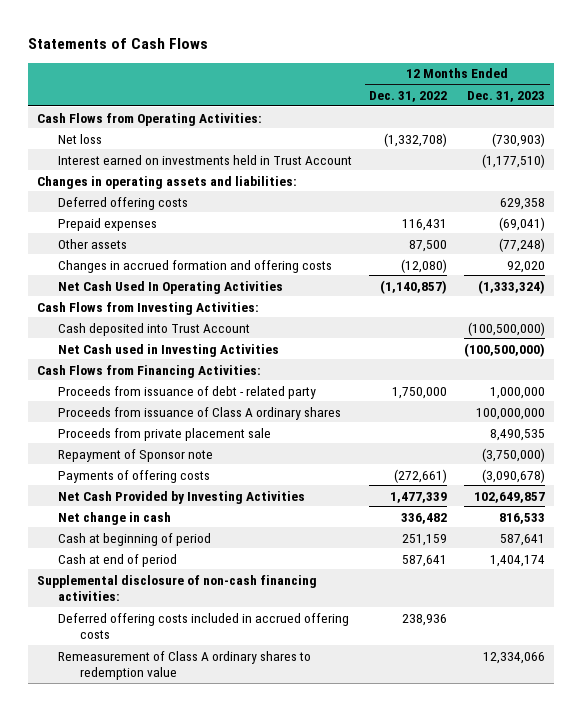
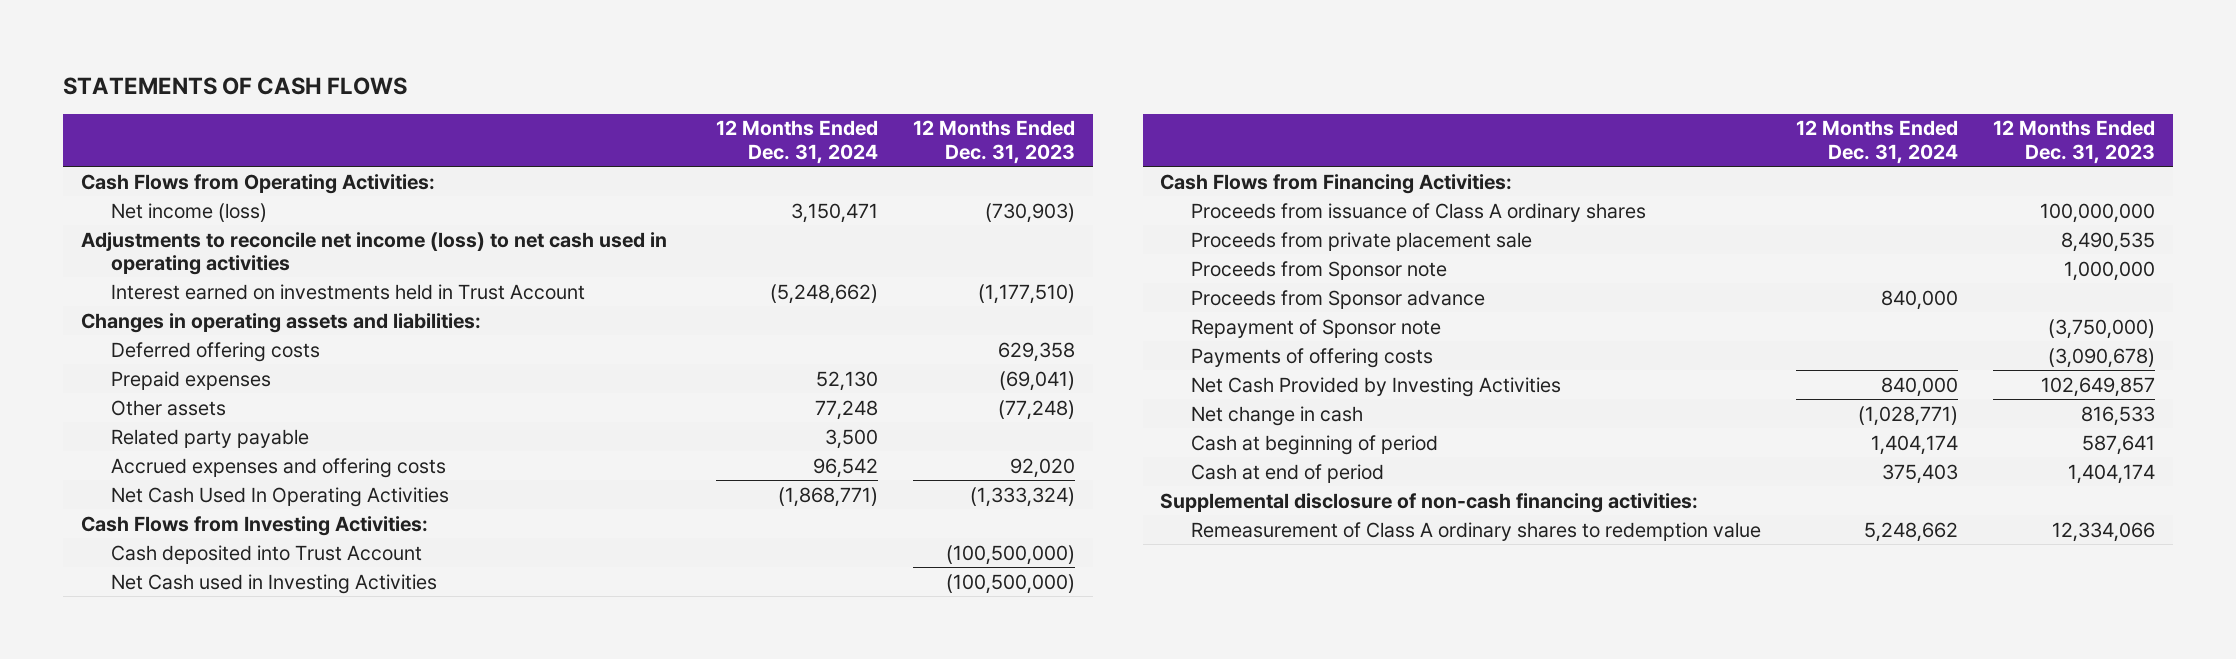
- Statements of Cash Flows
+ STATEMENTS OF CASH FLOWS
- | 12 Months Ended Dec. 31, 2022 | 12 Months Ended Dec. 31, 2023
+ | 12 Months Ended Dec. 31, 2024 | 12 Months Ended Dec. 31, 2023
- Net loss | (1,332,708) | (730,903)
+ Net income (loss) | 3,150,471 | (730,903)
+ Adjustments to reconcile net income (loss) to net cash used in operating activities
- Changes in accrued formation and offering costs | (12,080) | 92,020
+ Related party payable | 3,500 |
+ Accrued expenses and offering costs | 96,542 | 92,020
- Proceeds from issuance of debt - related party | 1,750,000 | 1,000,000
+ Proceeds from Sponsor note | | 1,000,000
+ Proceeds from Sponsor advance | 840,000 |
- Deferred offering costs included in accrued offering costs | 238,936 |

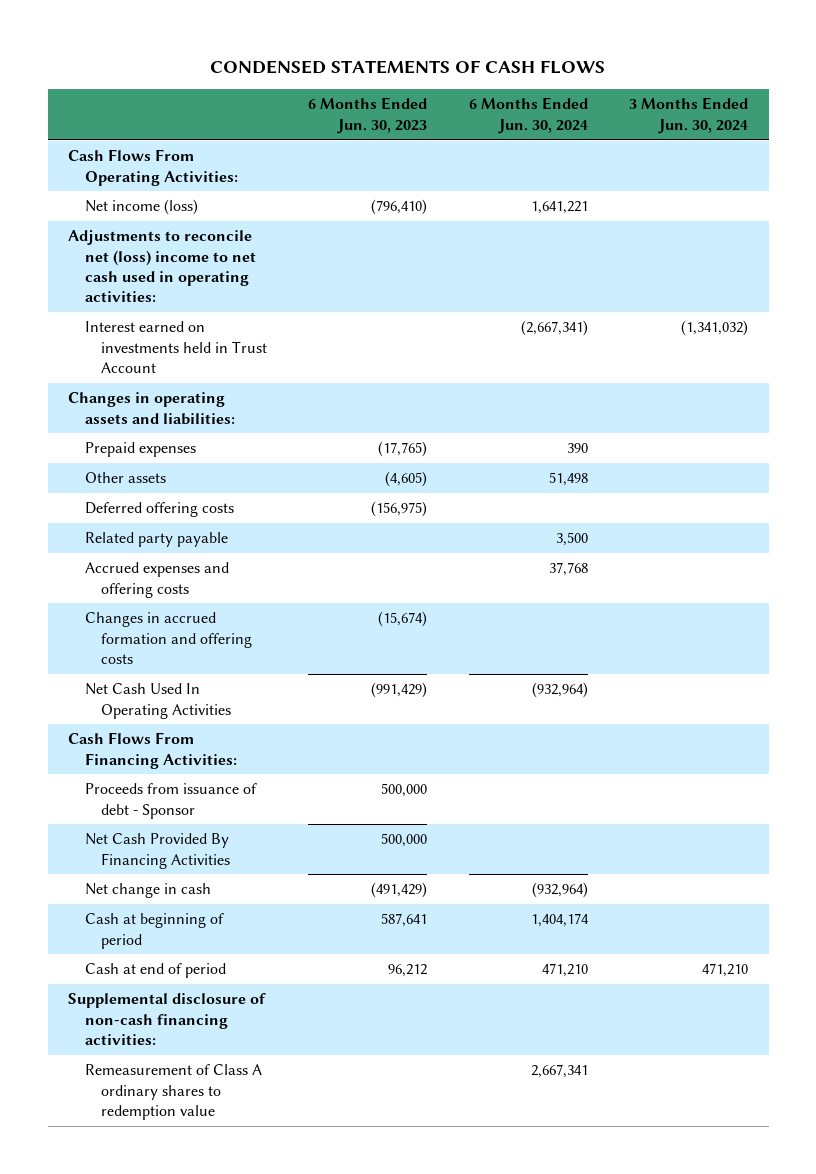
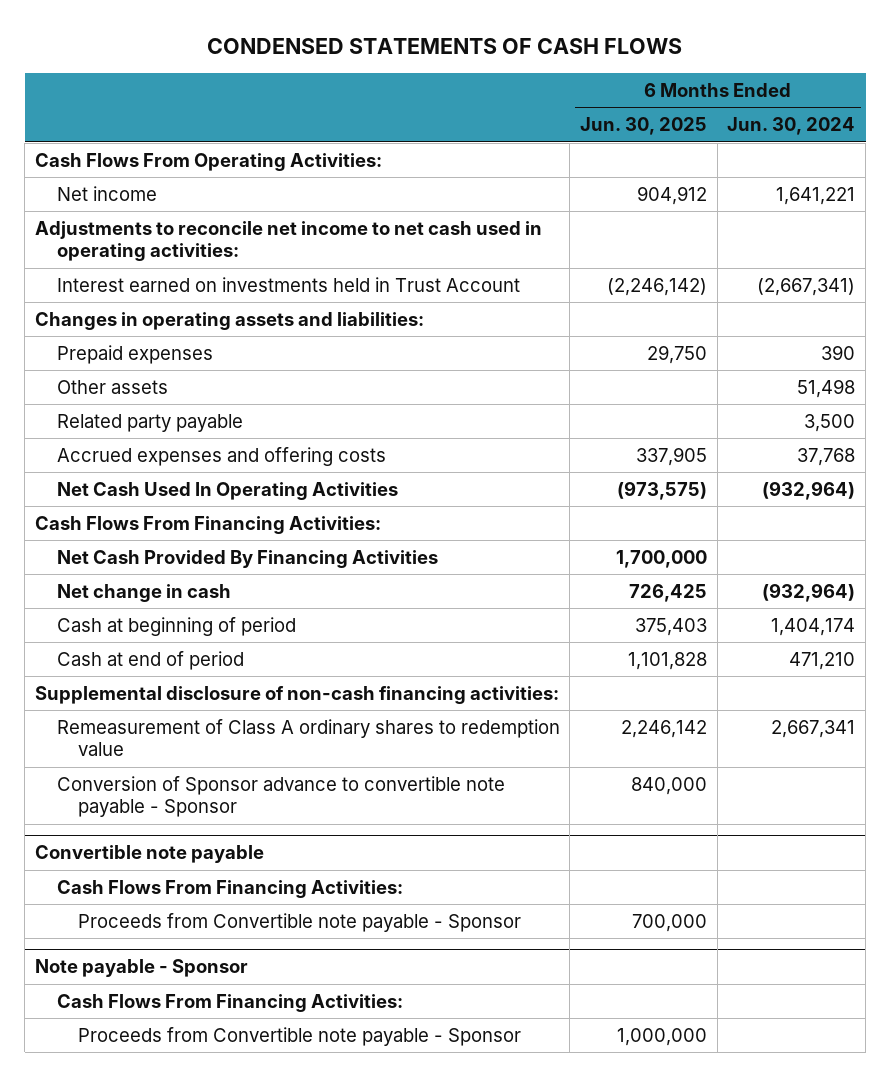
- | 6 Months Ended Jun. 30, 2023 | 6 Months Ended Jun. 30, 2024 | 3 Months Ended Jun. 30, 2024
+ | 6 Months Ended Jun. 30, 2025 | 6 Months Ended Jun. 30, 2024
- Net income (loss) | (796,410) | 1,641,221 |
- Adjustments to reconcile net (loss) income to net cash used in operating activities:
+ Net income | 904,912 | 1,641,221
+ Adjustments to reconcile net income to net cash used in operating activities:
- Deferred offering costs | (156,975) | |
- Changes in accrued formation and offering costs | (15,674) | |
- Proceeds from issuance of debt - Sponsor | 500,000 | |
+ Conversion of Sponsor advance to convertible note payable - Sponsor | 840,000 |
+ Convertible note payable
+ Cash Flows From Financing Activities:
+ Proceeds from Convertible note payable - Sponsor | 700,000 |
+ Note payable - Sponsor
+ Cash Flows From Financing Activities:
+ Proceeds from Convertible note payable - Sponsor | 1,000,000 |

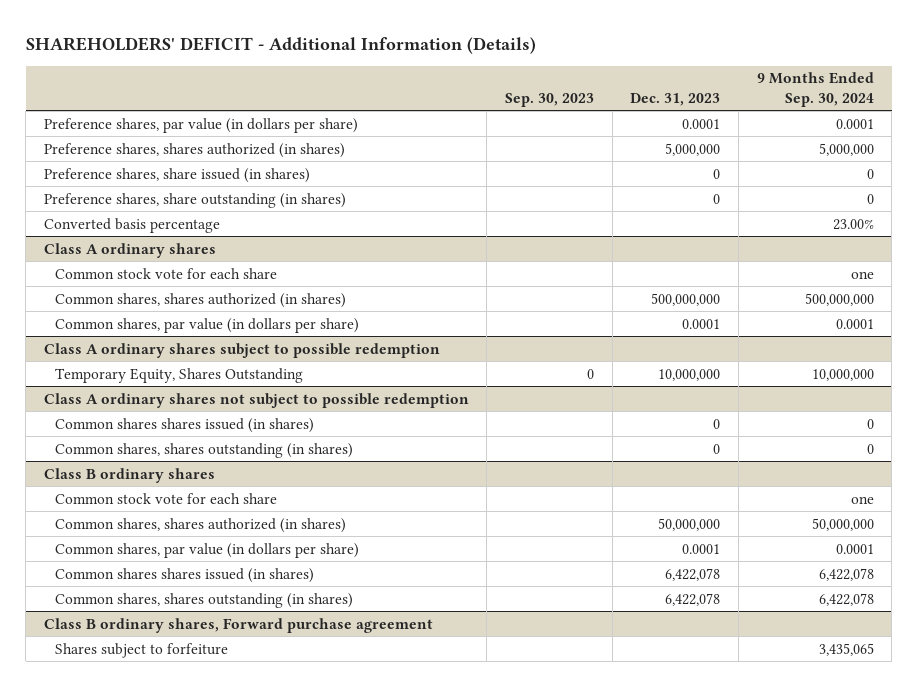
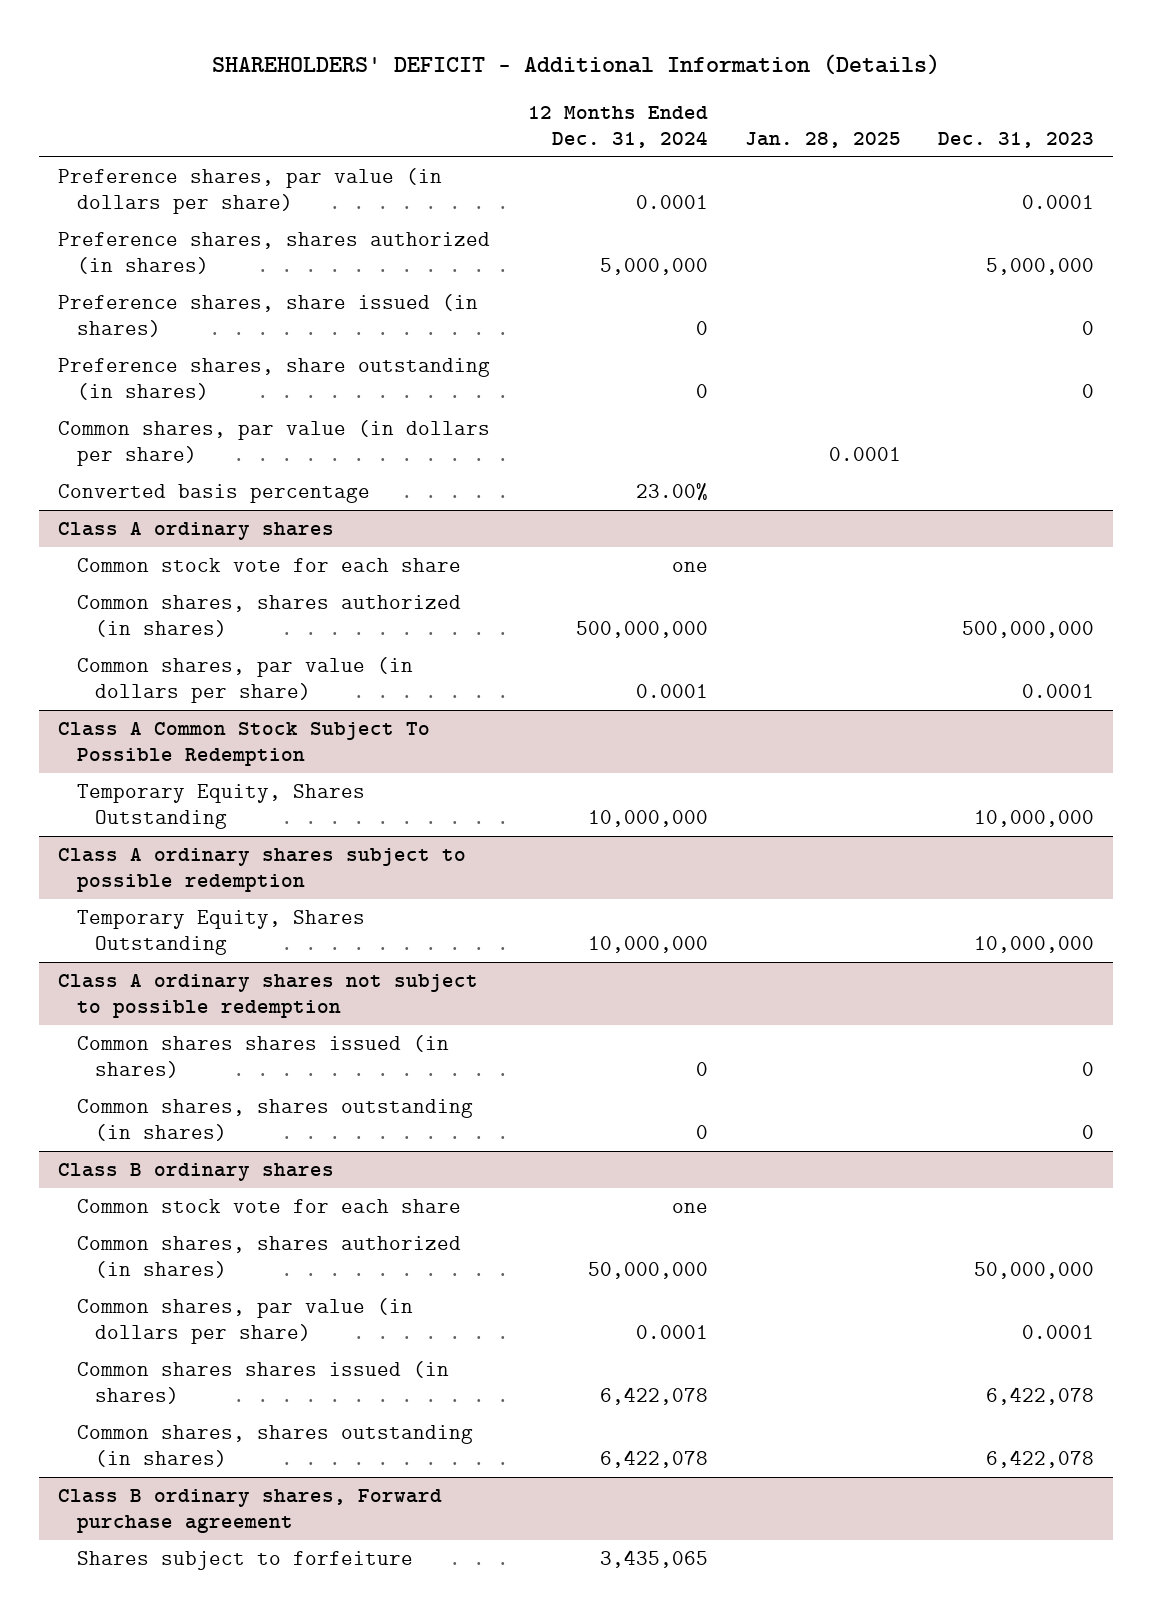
- | Sep. 30, 2023 | Dec. 31, 2023 | 9 Months Ended Sep. 30, 2024
+ | 12 Months Ended Dec. 31, 2024 | Jan. 28, 2025 | Dec. 31, 2023
+ Common shares, par value (in dollars per share) | | 0.0001 |
+ Class A Common Stock Subject To Possible Redemption
+ Temporary Equity, Shares Outstanding | 10,000,000 | | 10,000,000

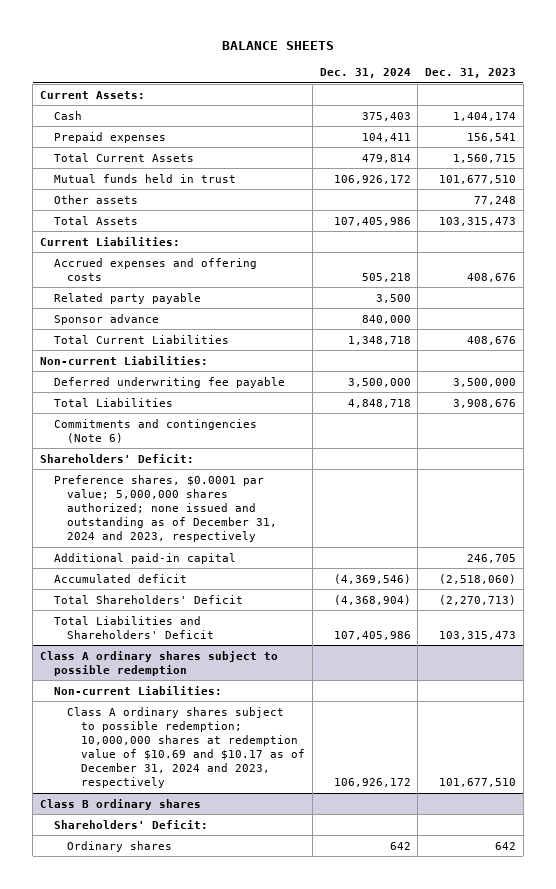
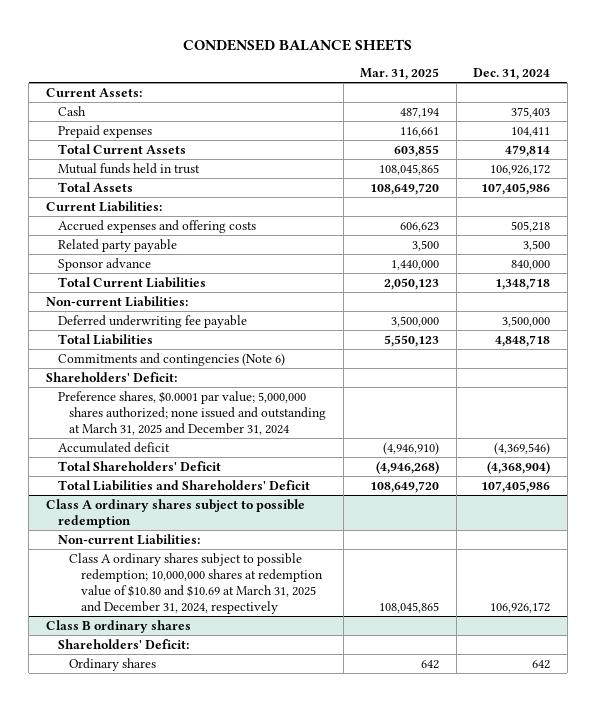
- BALANCE SHEETS
+ CONDENSED BALANCE SHEETS
- | Dec. 31, 2024 | Dec. 31, 2023
+ | Mar. 31, 2025 | Dec. 31, 2024
- Other assets | | 77,248
- Preference shares, $0.0001 par value; 5,000,000 shares authorized; none issued and outstanding as of December 31, 2024 and 2023, respectively
- Additional paid-in capital | | 246,705
+ Preference shares, $0.0001 par value; 5,000,000 shares authorized; none issued and outstanding at March 31, 2025 and December 31, 2024
@ Class A ordinary shares subject to possible redemption
- Class A ordinary shares subject to possible redemption; 10,000,000 shares at redemption value of $10.69 and $10.17 as of December 31, 2024 and 2023, respectively | 106,926,172 | 101,677,510
+ Class A ordinary shares subject to possible redemption; 10,000,000 shares at redemption value of $10.80 and $10.69 at March 31, 2025 and December 31, 2024, respectively | 108,045,865 | 106,926,172

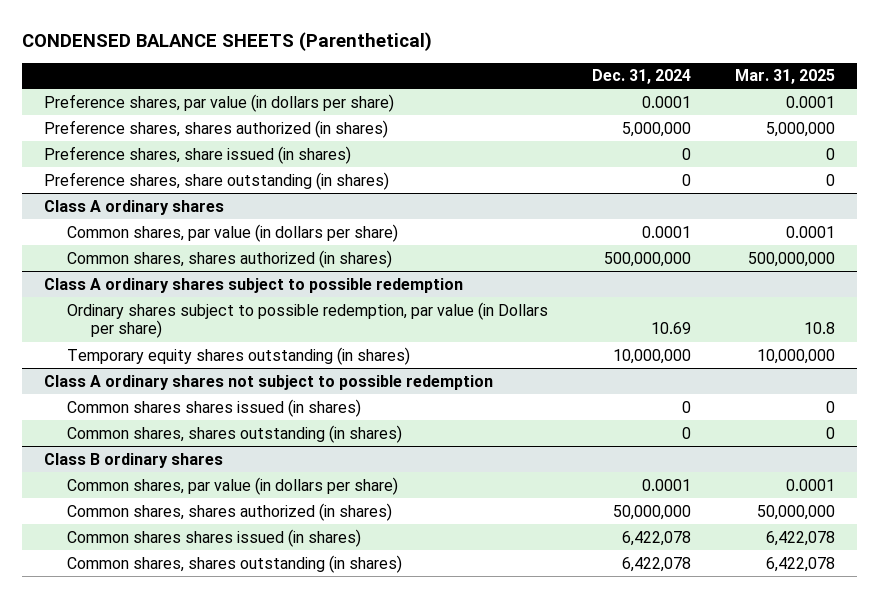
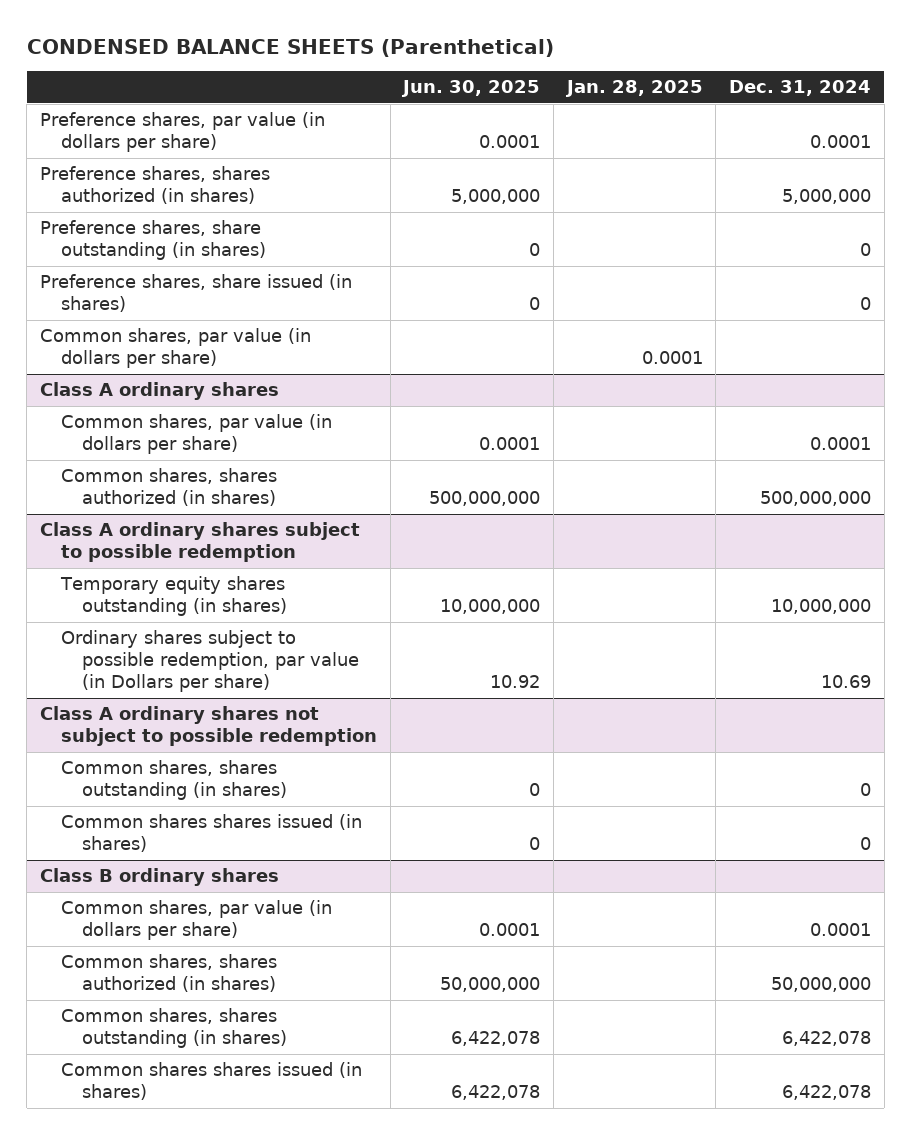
- | Dec. 31, 2024 | Mar. 31, 2025
+ | Jun. 30, 2025 | Jan. 28, 2025 | Dec. 31, 2024
moved down: Preference shares, share issued (in shares) | 0 | | 0
+ Common shares, par value (in dollars per share) | | 0.0001 |
@ Class A ordinary shares subject to possible redemption
moved down: Ordinary shares subject to possible redemption, par value (in Dollars per share) | 10.92 | | 10.69
@ Class A ordinary shares not subject to possible redemption
moved down: Common shares shares issued (in shares) | 0 | | 0
@ Class B ordinary shares
moved down: Common shares shares issued (in shares) | 6,422,078 | | 6,422,078

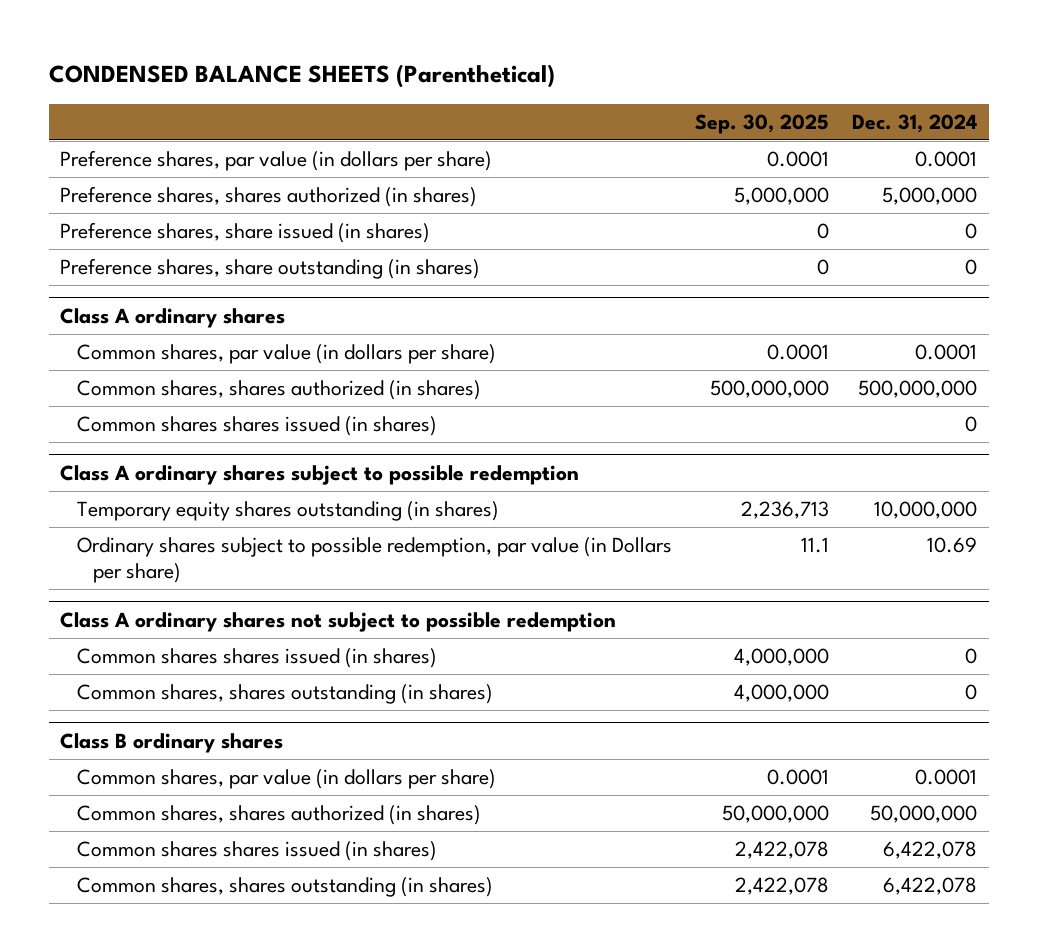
- | Jun. 30, 2025 | Jan. 28, 2025 | Dec. 31, 2024
+ | Sep. 30, 2025 | Dec. 31, 2024
- Common shares, par value (in dollars per share) | | 0.0001 |
moved down: Preference shares, share outstanding (in shares) | 0 | 0
@ Class A ordinary shares
+ Common shares shares issued (in shares) | | 0
@ Class A ordinary shares not subject to possible redemption
moved down: Common shares, shares outstanding (in shares) | 4,000,000 | 0
@ Class B ordinary shares
moved down: Common shares, shares outstanding (in shares) | 2,422,078 | 6,422,078

